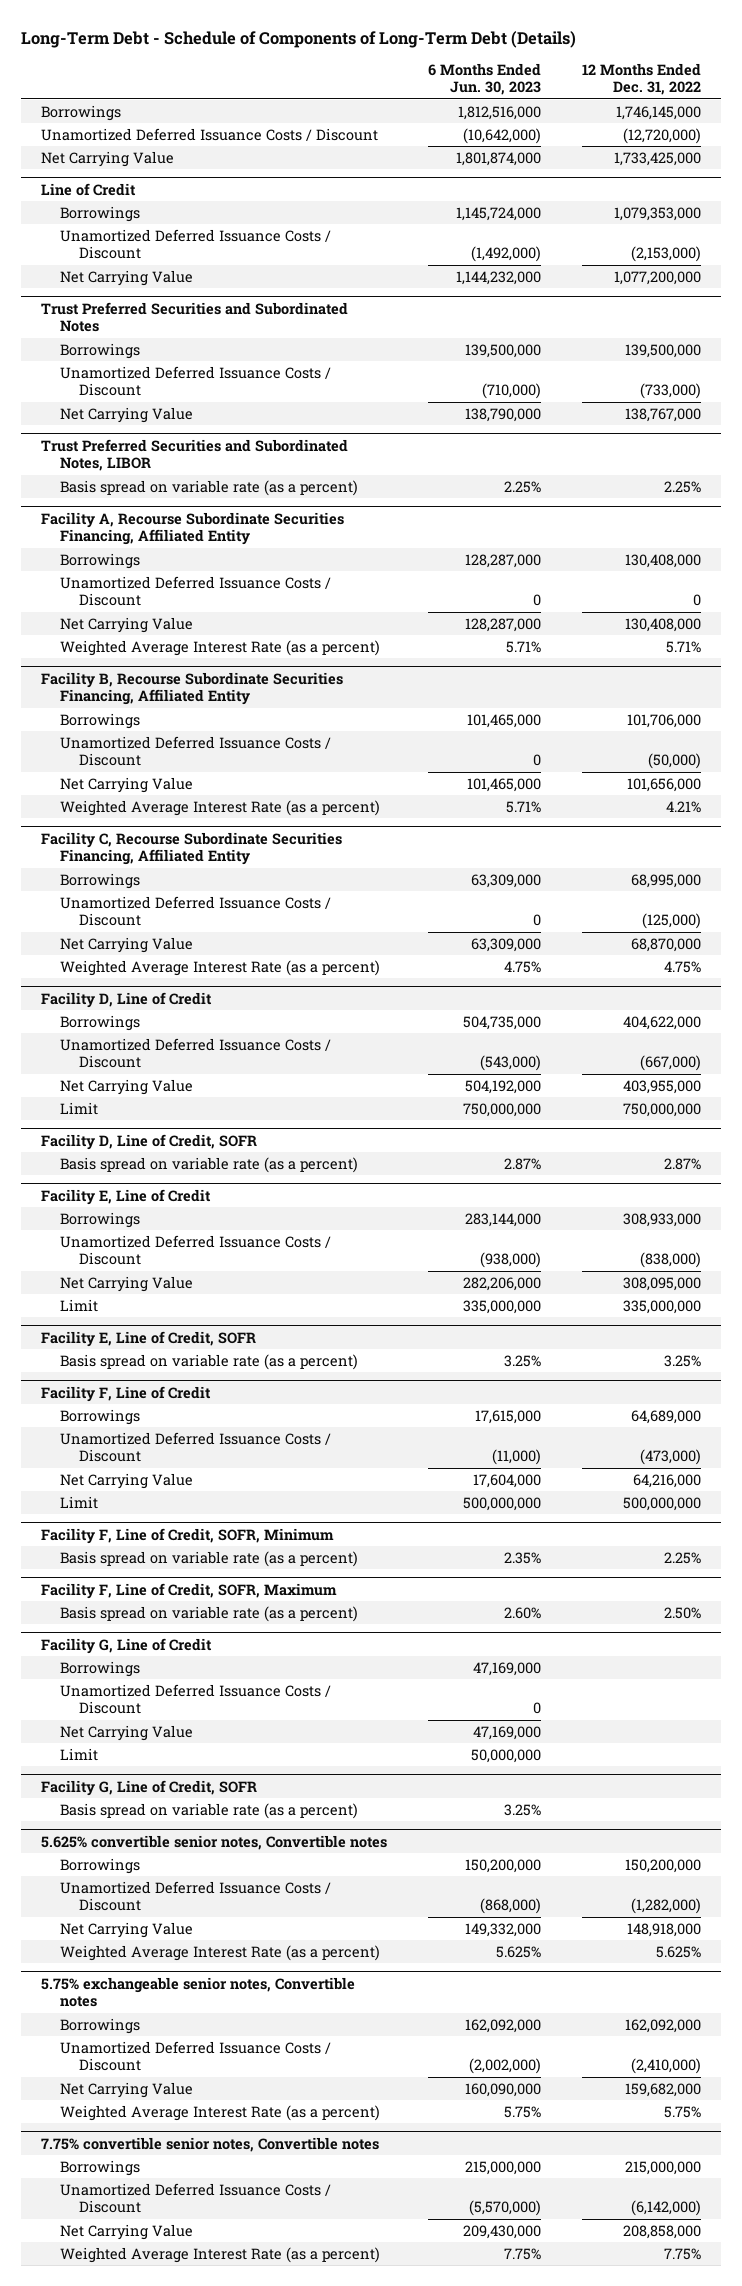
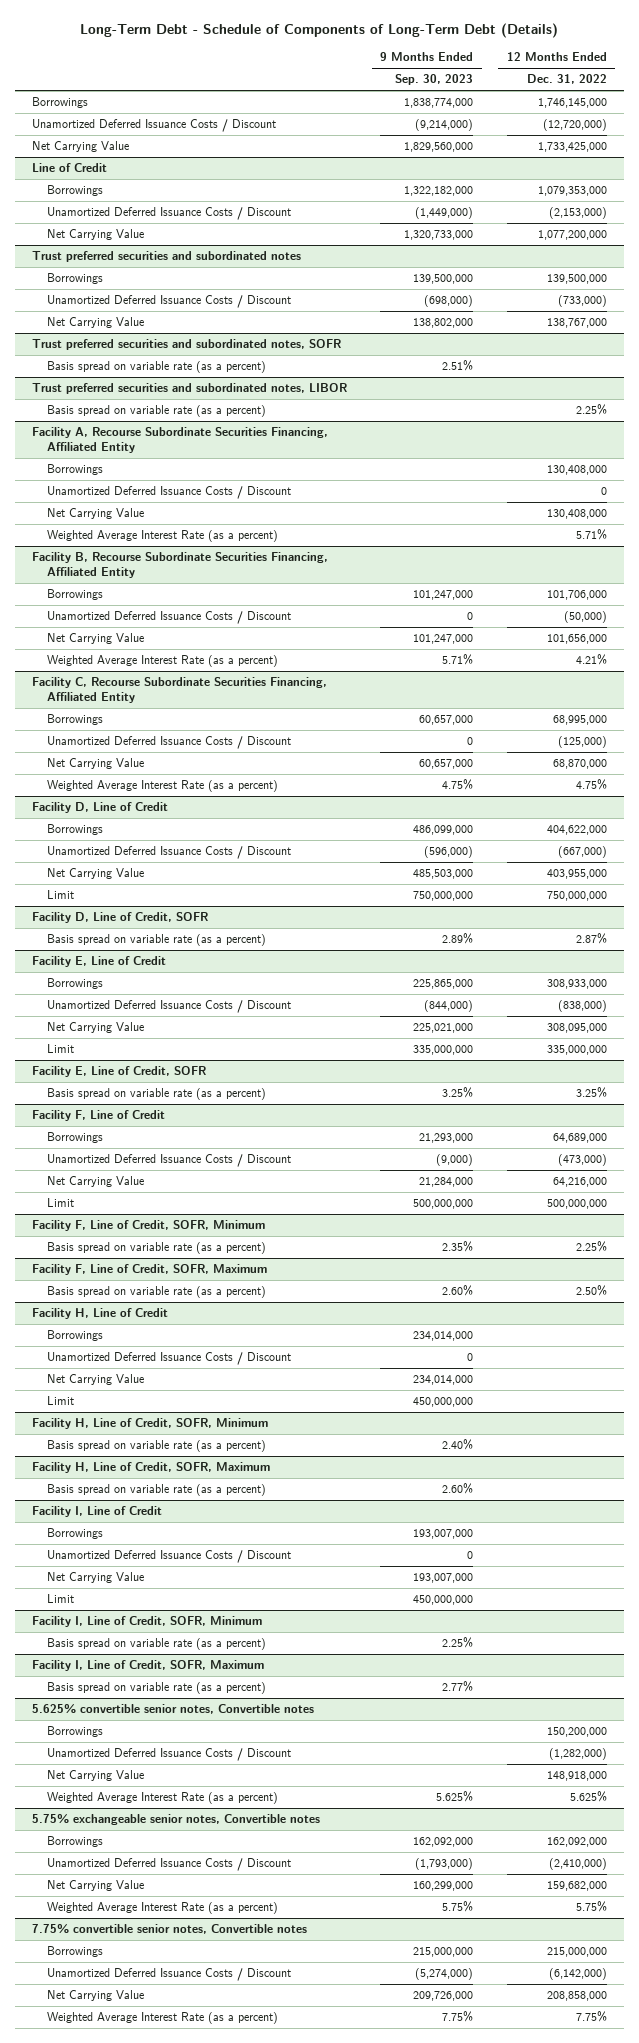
- | 6 Months Ended Jun. 30, 2023 | 12 Months Ended Dec. 31, 2022
+ | 9 Months Ended Sep. 30, 2023 | 12 Months Ended Dec. 31, 2022
- Trust Preferred Securities and Subordinated Notes
+ Trust preferred securities and subordinated notes
- Trust Preferred Securities and Subordinated Notes, LIBOR
+ Trust preferred securities and subordinated notes, SOFR
+ Basis spread on variable rate (as a percent) | 2.51% |
+ Trust preferred securities and subordinated notes, LIBOR
- Facility G, Line of Credit
+ Facility H, Line of Credit
- Facility G, Line of Credit, SOFR
+ Facility H, Line of Credit, SOFR, Minimum
+ Facility H, Line of Credit, SOFR, Maximum
+ Basis spread on variable rate (as a percent) | 2.60% |
+ Facility I, Line of Credit
+ Borrowings | 193,007,000 |
+ Unamortized Deferred Issuance Costs / Discount | 0 |
+ Net Carrying Value | 193,007,000 |
+ Limit | 450,000,000 |
+ Facility I, Line of Credit, SOFR, Minimum
+ Basis spread on variable rate (as a percent) | 2.25% |
+ Facility I, Line of Credit, SOFR, Maximum
+ Basis spread on variable rate (as a percent) | 2.77% |

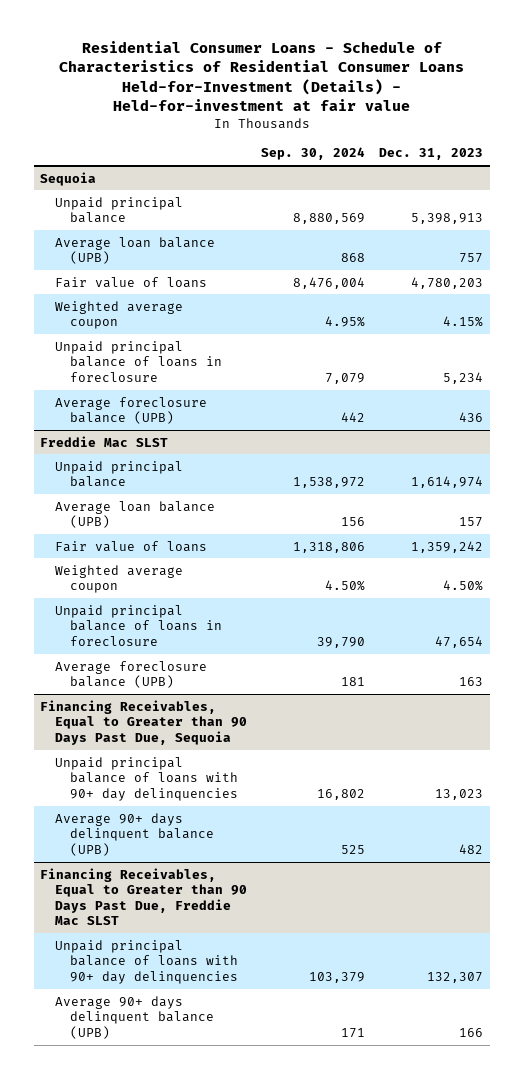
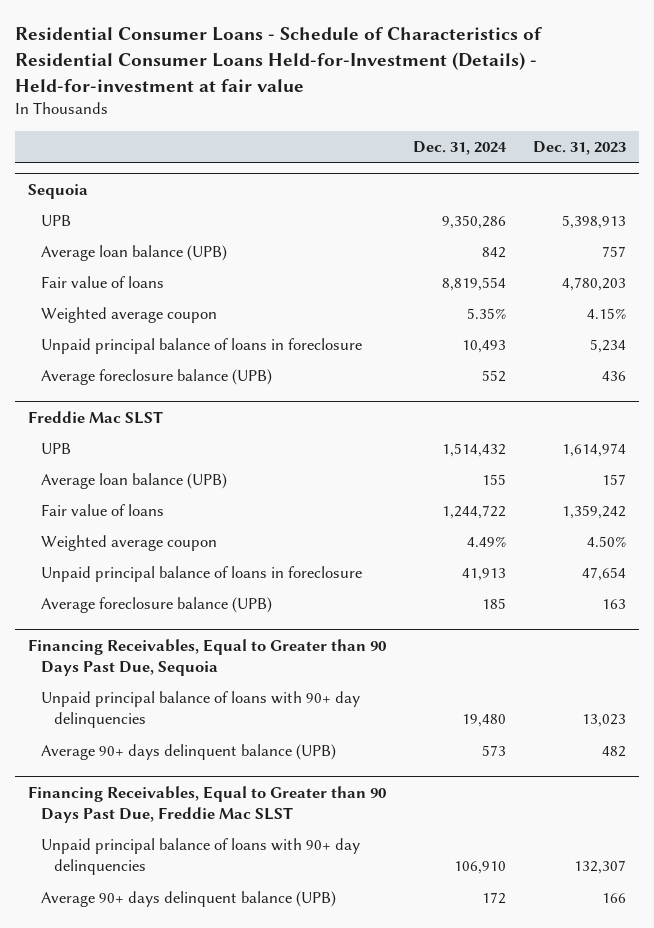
- | Sep. 30, 2024 | Dec. 31, 2023
+ | Dec. 31, 2024 | Dec. 31, 2023
@ Sequoia
- Unpaid principal balance | 8,880,569 | 5,398,913
+ UPB | 9,350,286 | 5,398,913
@ Freddie Mac SLST
- Unpaid principal balance | 1,538,972 | 1,614,974
+ UPB | 1,514,432 | 1,614,974

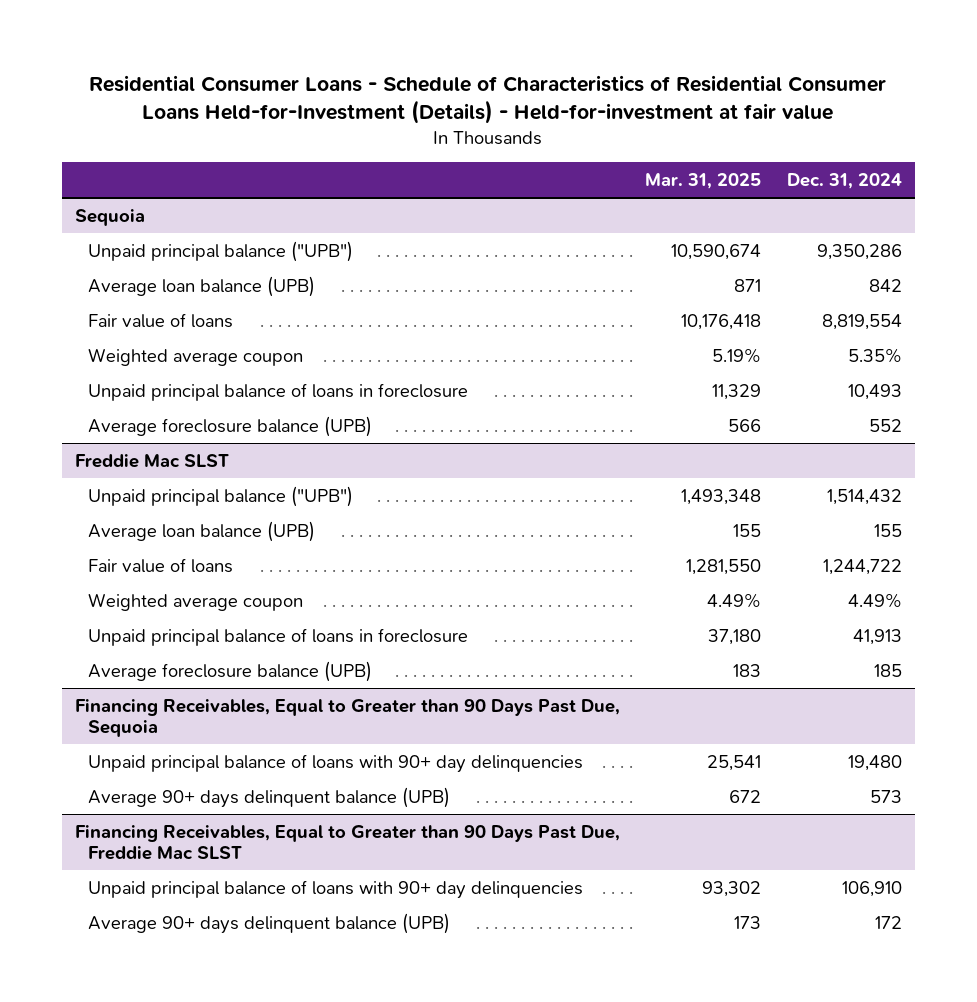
- | Dec. 31, 2024 | Dec. 31, 2023
+ | Mar. 31, 2025 | Dec. 31, 2024
@ Sequoia
- UPB | 9,350,286 | 5,398,913
+ Unpaid principal balance ("UPB") | 10,590,674 | 9,350,286
@ Freddie Mac SLST
- UPB | 1,514,432 | 1,614,974
+ Unpaid principal balance ("UPB") | 1,493,348 | 1,514,432

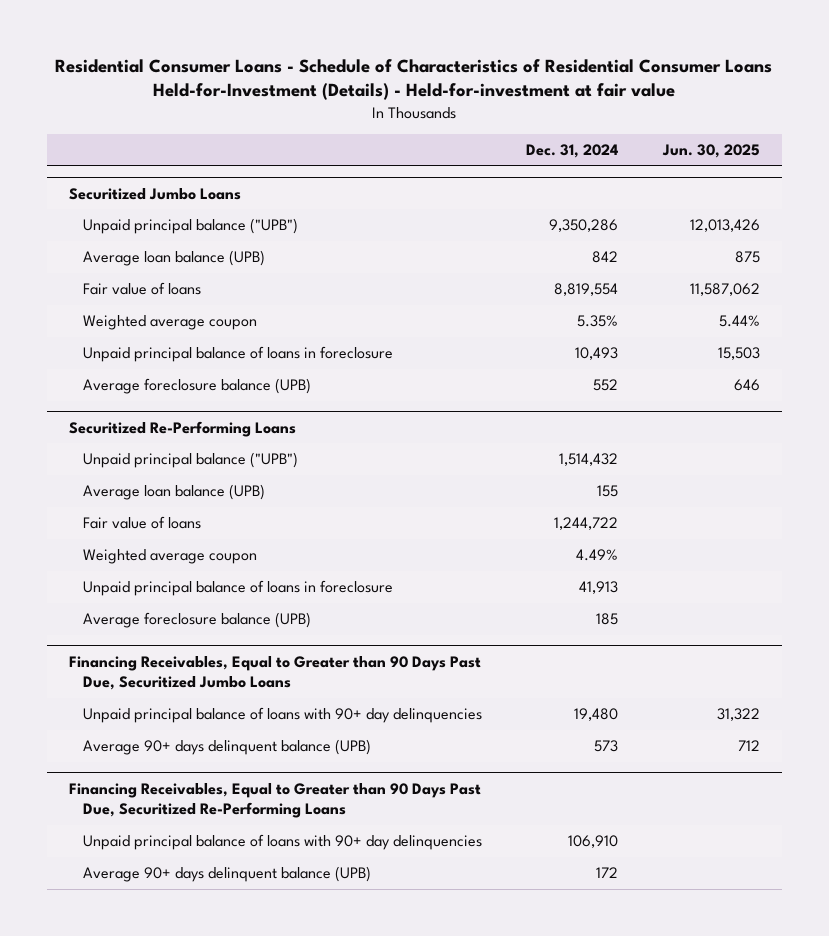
- | Mar. 31, 2025 | Dec. 31, 2024
+ | Dec. 31, 2024 | Jun. 30, 2025
- Sequoia
+ Securitized Jumbo Loans
- Freddie Mac SLST
+ Securitized Re-Performing Loans
- Financing Receivables, Equal to Greater than 90 Days Past Due, Sequoia
+ Financing Receivables, Equal to Greater than 90 Days Past Due, Securitized Jumbo Loans
- Financing Receivables, Equal to Greater than 90 Days Past Due, Freddie Mac SLST
+ Financing Receivables, Equal to Greater than 90 Days Past Due, Securitized Re-Performing Loans

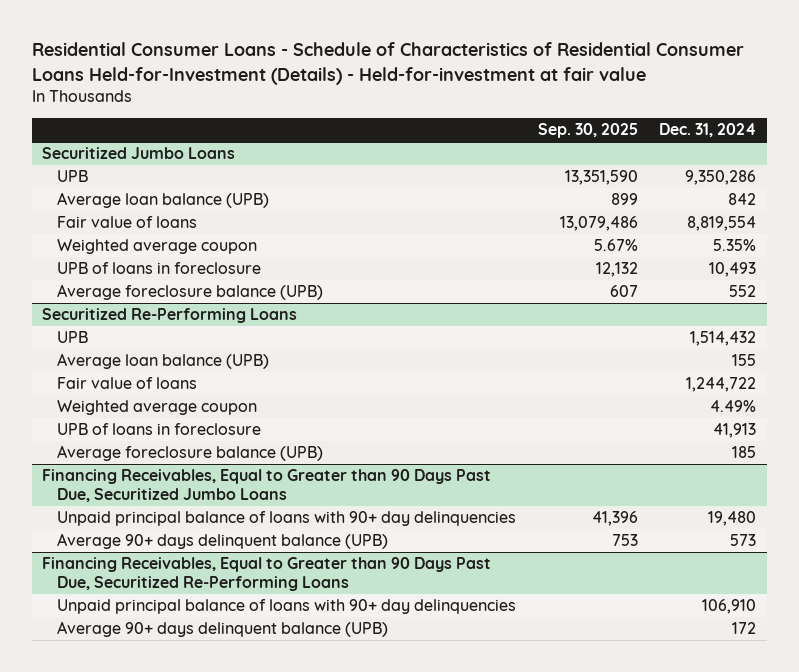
- | Dec. 31, 2024 | Jun. 30, 2025
+ | Sep. 30, 2025 | Dec. 31, 2024
@ Securitized Jumbo Loans
- Unpaid principal balance ("UPB") | 9,350,286 | 12,013,426
+ UPB | 13,351,590 | 9,350,286
- Unpaid principal balance of loans in foreclosure | 10,493 | 15,503
+ UPB of loans in foreclosure | 12,132 | 10,493
@ Securitized Re-Performing Loans
- Unpaid principal balance ("UPB") | 1,514,432 |
+ UPB | | 1,514,432
- Unpaid principal balance of loans in foreclosure | 41,913 |
+ UPB of loans in foreclosure | | 41,913

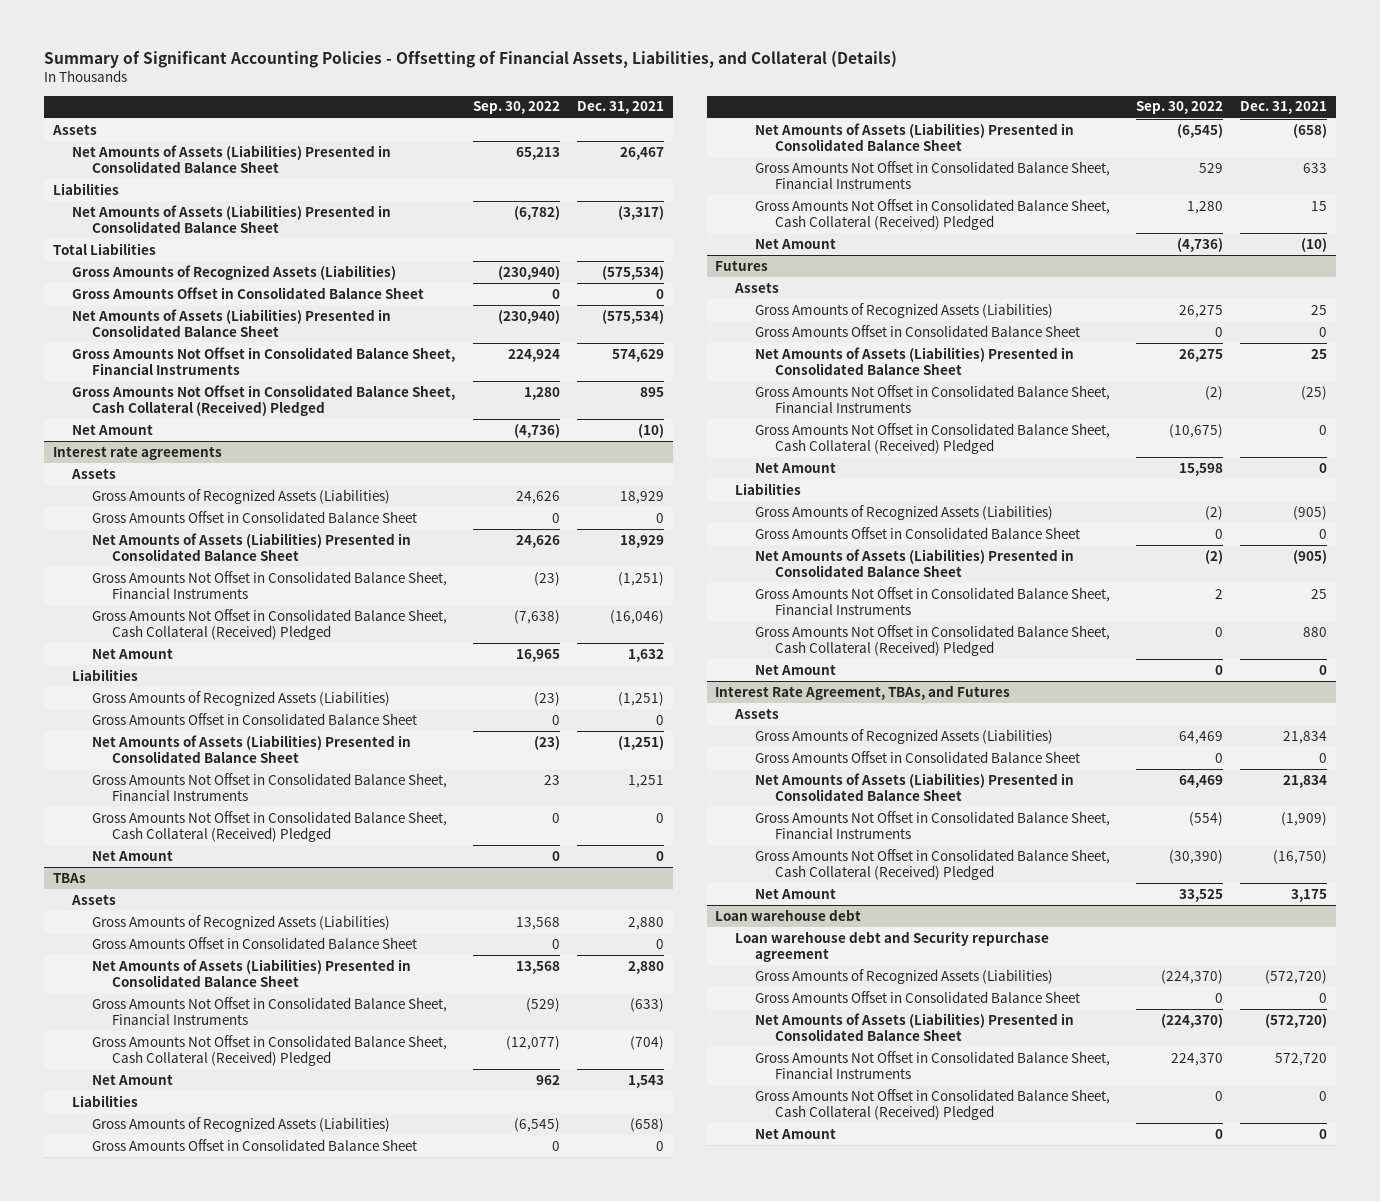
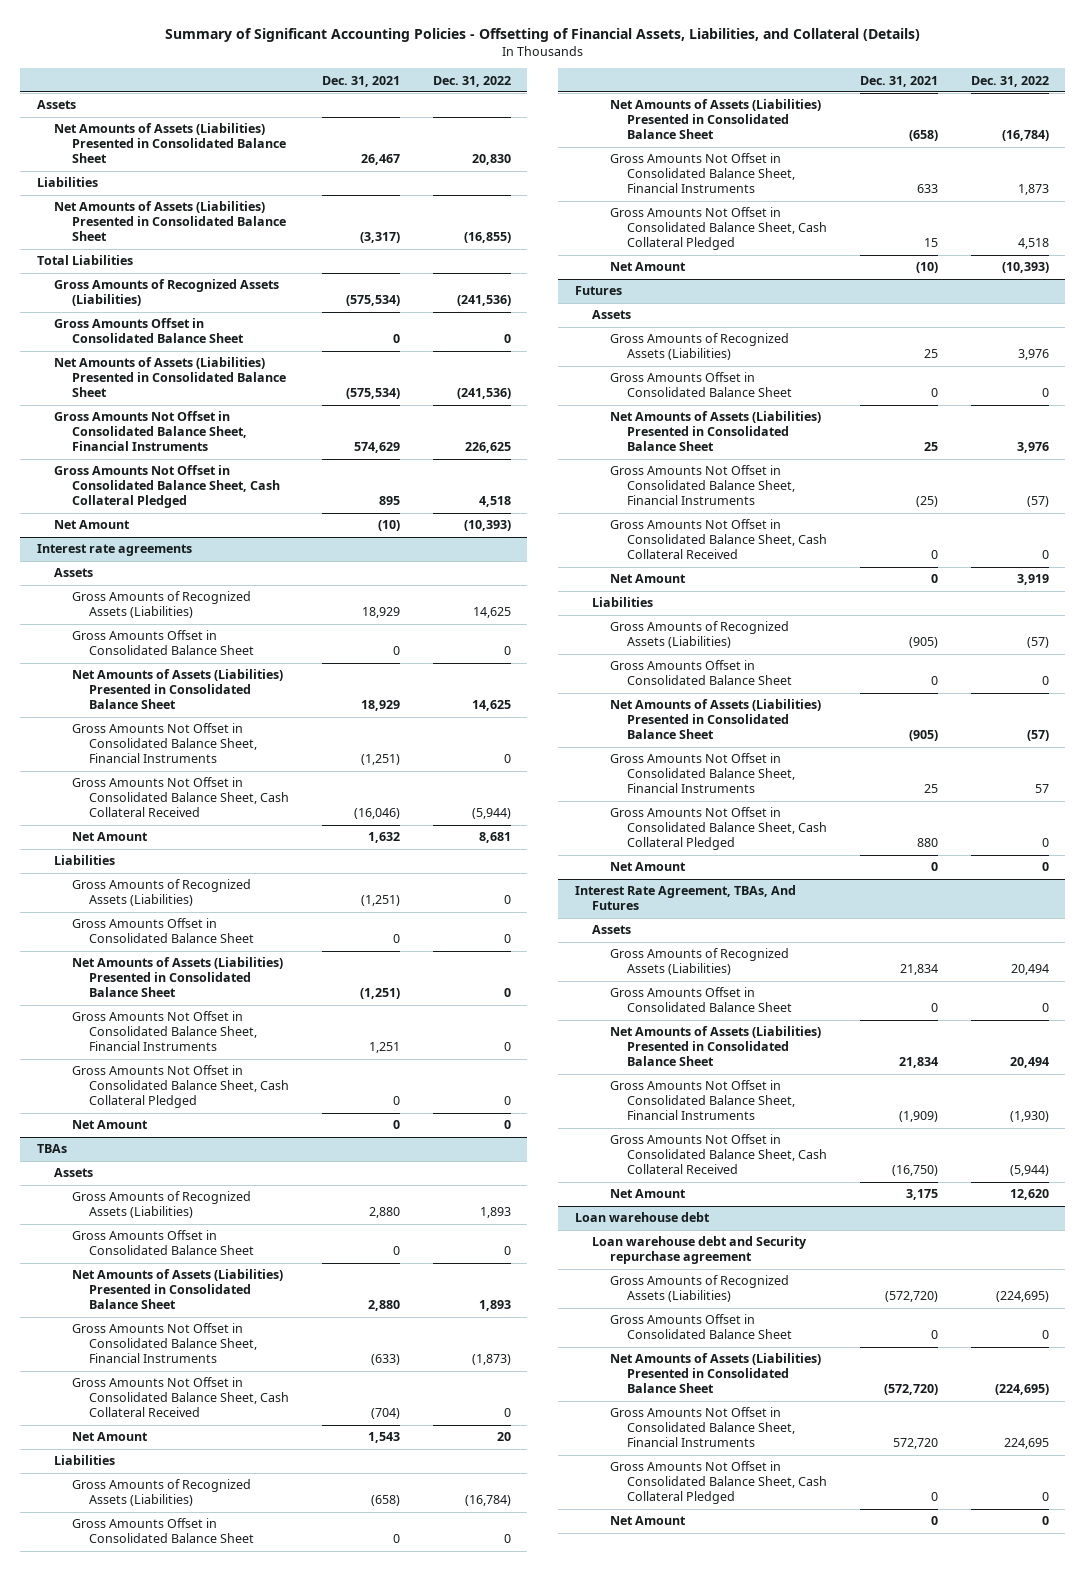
- | Sep. 30, 2022 | Dec. 31, 2021
+ | Dec. 31, 2021 | Dec. 31, 2022
- Gross Amounts Not Offset in Consolidated Balance Sheet, Cash Collateral (Received) Pledged | 1,280 | 895
+ Gross Amounts Not Offset in Consolidated Balance Sheet, Cash Collateral Pledged | 895 | 4,518
@ Interest rate agreements
- Gross Amounts Not Offset in Consolidated Balance Sheet, Cash Collateral (Received) Pledged | (7,638) | (16,046)
+ Gross Amounts Not Offset in Consolidated Balance Sheet, Cash Collateral Received | (16,046) | (5,944)
- Gross Amounts Not Offset in Consolidated Balance Sheet, Cash Collateral (Received) Pledged | 0 | 0
+ Gross Amounts Not Offset in Consolidated Balance Sheet, Cash Collateral Pledged | 0 | 0
@ TBAs
- Gross Amounts Not Offset in Consolidated Balance Sheet, Cash Collateral (Received) Pledged | (12,077) | (704)
+ Gross Amounts Not Offset in Consolidated Balance Sheet, Cash Collateral Received | (704) | 0
- Gross Amounts Not Offset in Consolidated Balance Sheet, Cash Collateral (Received) Pledged | 1,280 | 15
+ Gross Amounts Not Offset in Consolidated Balance Sheet, Cash Collateral Pledged | 15 | 4,518
@ Futures
- Gross Amounts Not Offset in Consolidated Balance Sheet, Cash Collateral (Received) Pledged | (10,675) | 0
+ Gross Amounts Not Offset in Consolidated Balance Sheet, Cash Collateral Received | 0 | 0
- Gross Amounts Not Offset in Consolidated Balance Sheet, Cash Collateral (Received) Pledged | 0 | 880
+ Gross Amounts Not Offset in Consolidated Balance Sheet, Cash Collateral Pledged | 880 | 0
- Interest Rate Agreement, TBAs, and Futures
+ Interest Rate Agreement, TBAs, And Futures
- Gross Amounts Not Offset in Consolidated Balance Sheet, Cash Collateral (Received) Pledged | (30,390) | (16,750)
+ Gross Amounts Not Offset in Consolidated Balance Sheet, Cash Collateral Received | (16,750) | (5,944)
@ Loan warehouse debt
- Gross Amounts Not Offset in Consolidated Balance Sheet, Cash Collateral (Received) Pledged | 0 | 0
+ Gross Amounts Not Offset in Consolidated Balance Sheet, Cash Collateral Pledged | 0 | 0

